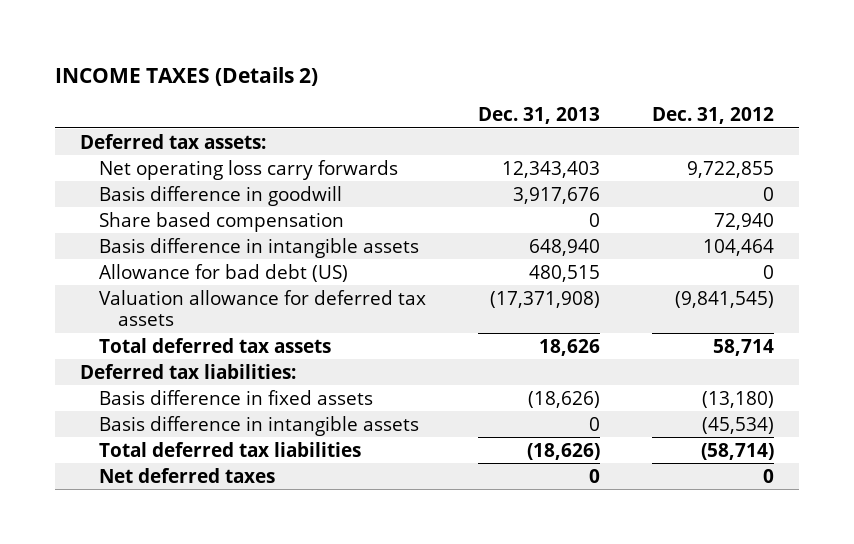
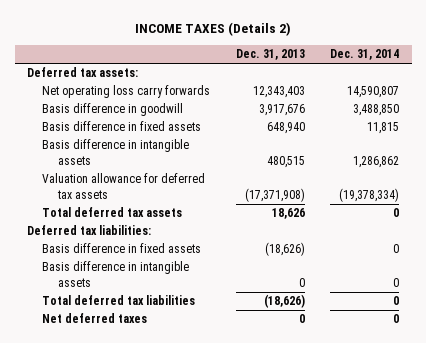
- | Dec. 31, 2013 | Dec. 31, 2012
+ | Dec. 31, 2013 | Dec. 31, 2014
- Share based compensation | 0 | 72,940
- Basis difference in intangible assets | 648,940 | 104,464
- Allowance for bad debt (US) | 480,515 | 0
+ Basis difference in fixed assets | 648,940 | 11,815
+ Basis difference in intangible assets | 480,515 | 1,286,862

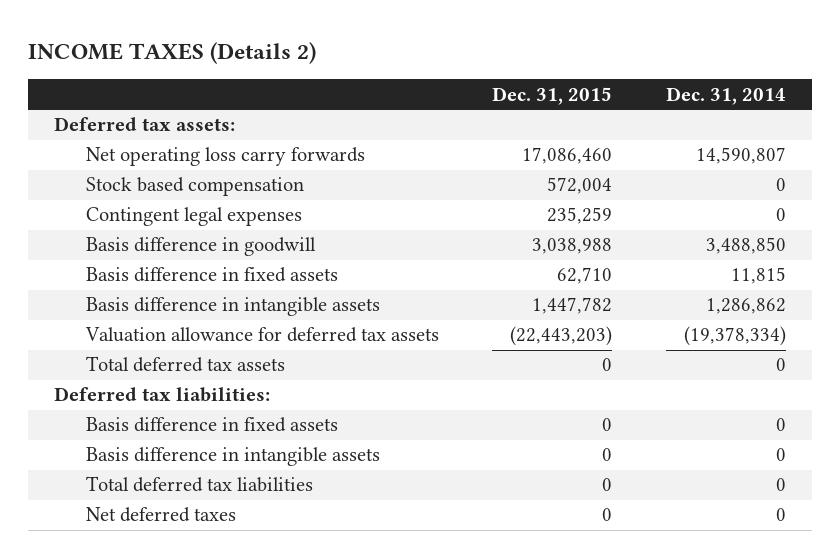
- | Dec. 31, 2013 | Dec. 31, 2014
+ | Dec. 31, 2015 | Dec. 31, 2014
+ Stock based compensation | 572,004 | 0
+ Contingent legal expenses | 235,259 | 0

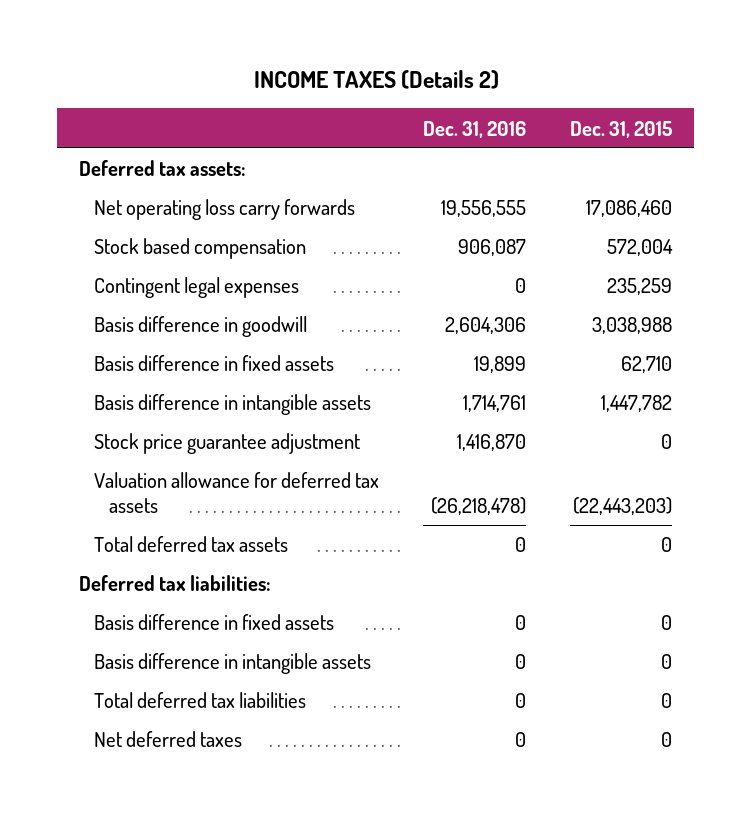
- | Dec. 31, 2015 | Dec. 31, 2014
+ | Dec. 31, 2016 | Dec. 31, 2015
+ Stock price guarantee adjustment | 1,416,870 | 0

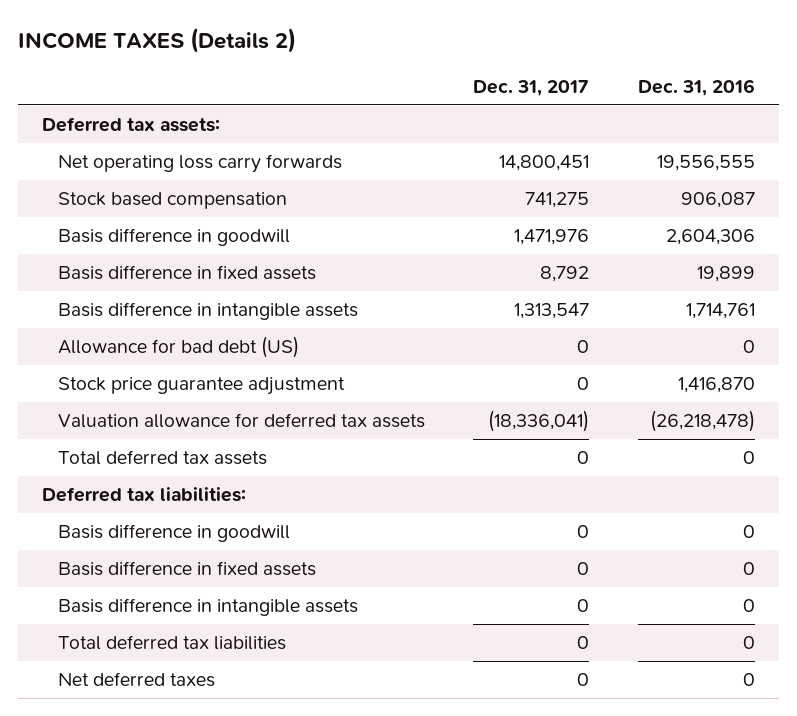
- | Dec. 31, 2016 | Dec. 31, 2015
+ | Dec. 31, 2017 | Dec. 31, 2016
- Contingent legal expenses | 0 | 235,259
+ Allowance for bad debt (US) | 0 | 0
+ Basis difference in goodwill | 0 | 0

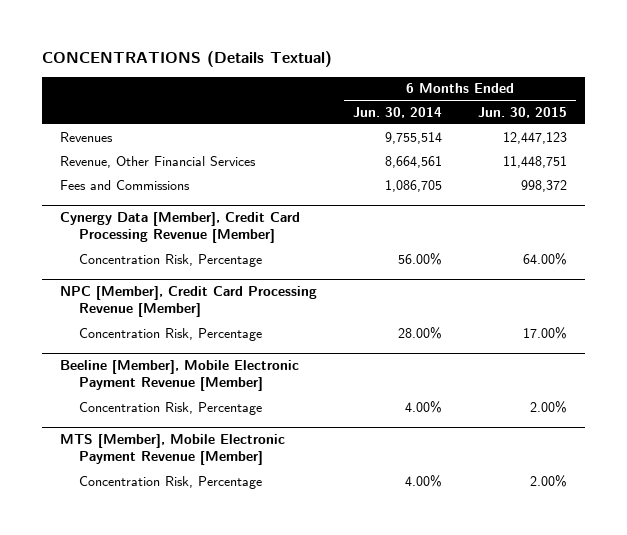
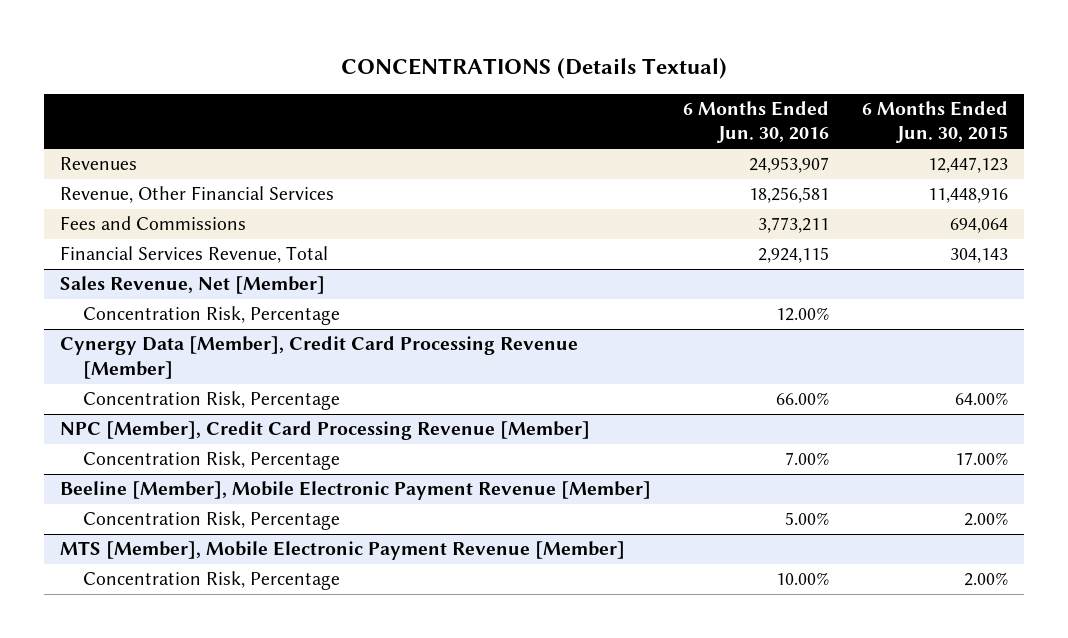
- | 6 Months Ended Jun. 30, 2014 | 6 Months Ended Jun. 30, 2015
+ | 6 Months Ended Jun. 30, 2016 | 6 Months Ended Jun. 30, 2015
- Revenue, Other Financial Services | 8,664,561 | 11,448,751
- Fees and Commissions | 1,086,705 | 998,372
+ Revenue, Other Financial Services | 18,256,581 | 11,448,916
+ Fees and Commissions | 3,773,211 | 694,064
+ Financial Services Revenue, Total | 2,924,115 | 304,143
+ Sales Revenue, Net [Member]
+ Concentration Risk, Percentage | 12.00% |

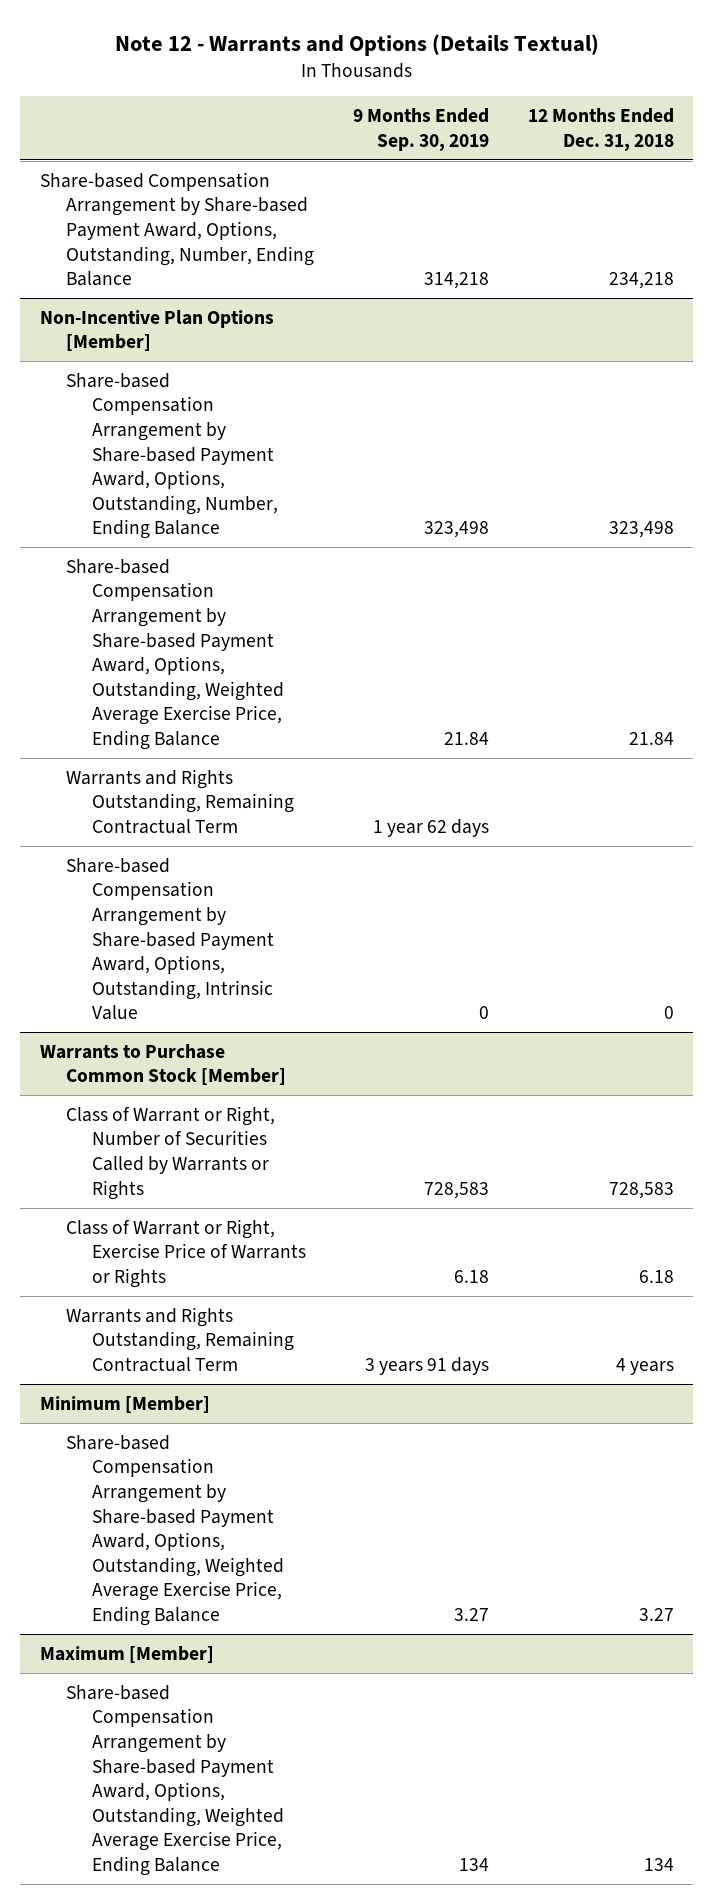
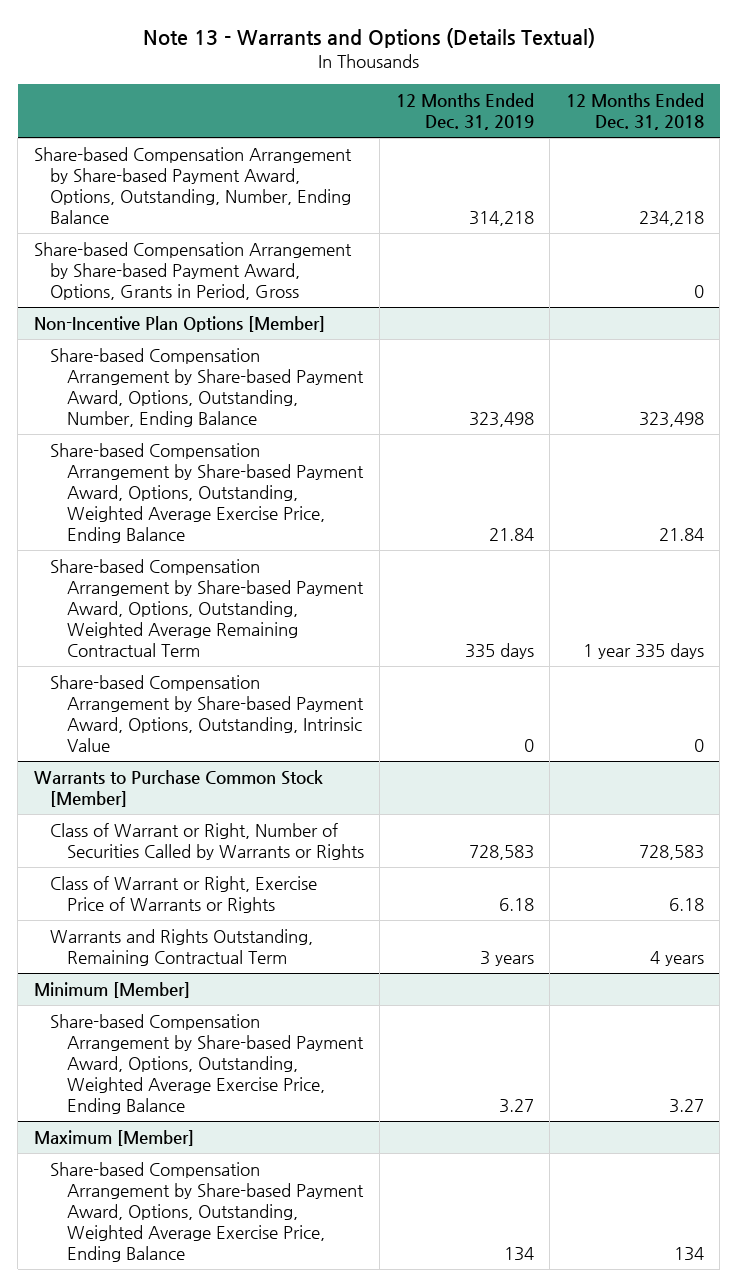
- Note 12 - Warrants and Options (Details Textual)
+ Note 13 - Warrants and Options (Details Textual)
- | 9 Months Ended Sep. 30, 2019 | 12 Months Ended Dec. 31, 2018
+ | 12 Months Ended Dec. 31, 2019 | 12 Months Ended Dec. 31, 2018
+ Share-based Compensation Arrangement by Share-based Payment Award, Options, Grants in Period, Gross | | 0
@ Non-Incentive Plan Options [Member]
- Warrants and Rights Outstanding, Remaining Contractual Term | 1 year 62 days |
+ Share-based Compensation Arrangement by Share-based Payment Award, Options, Outstanding, Weighted Average Remaining Contractual Term | 335 days | 1 year 335 days

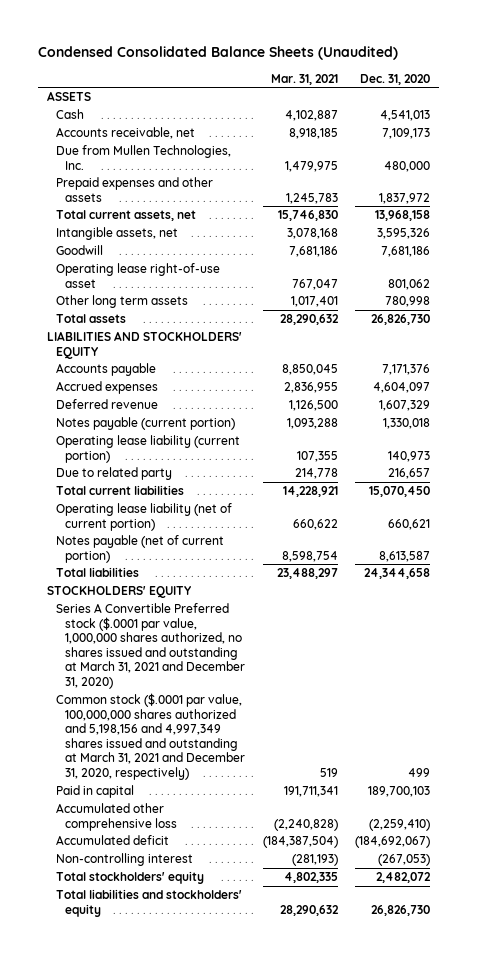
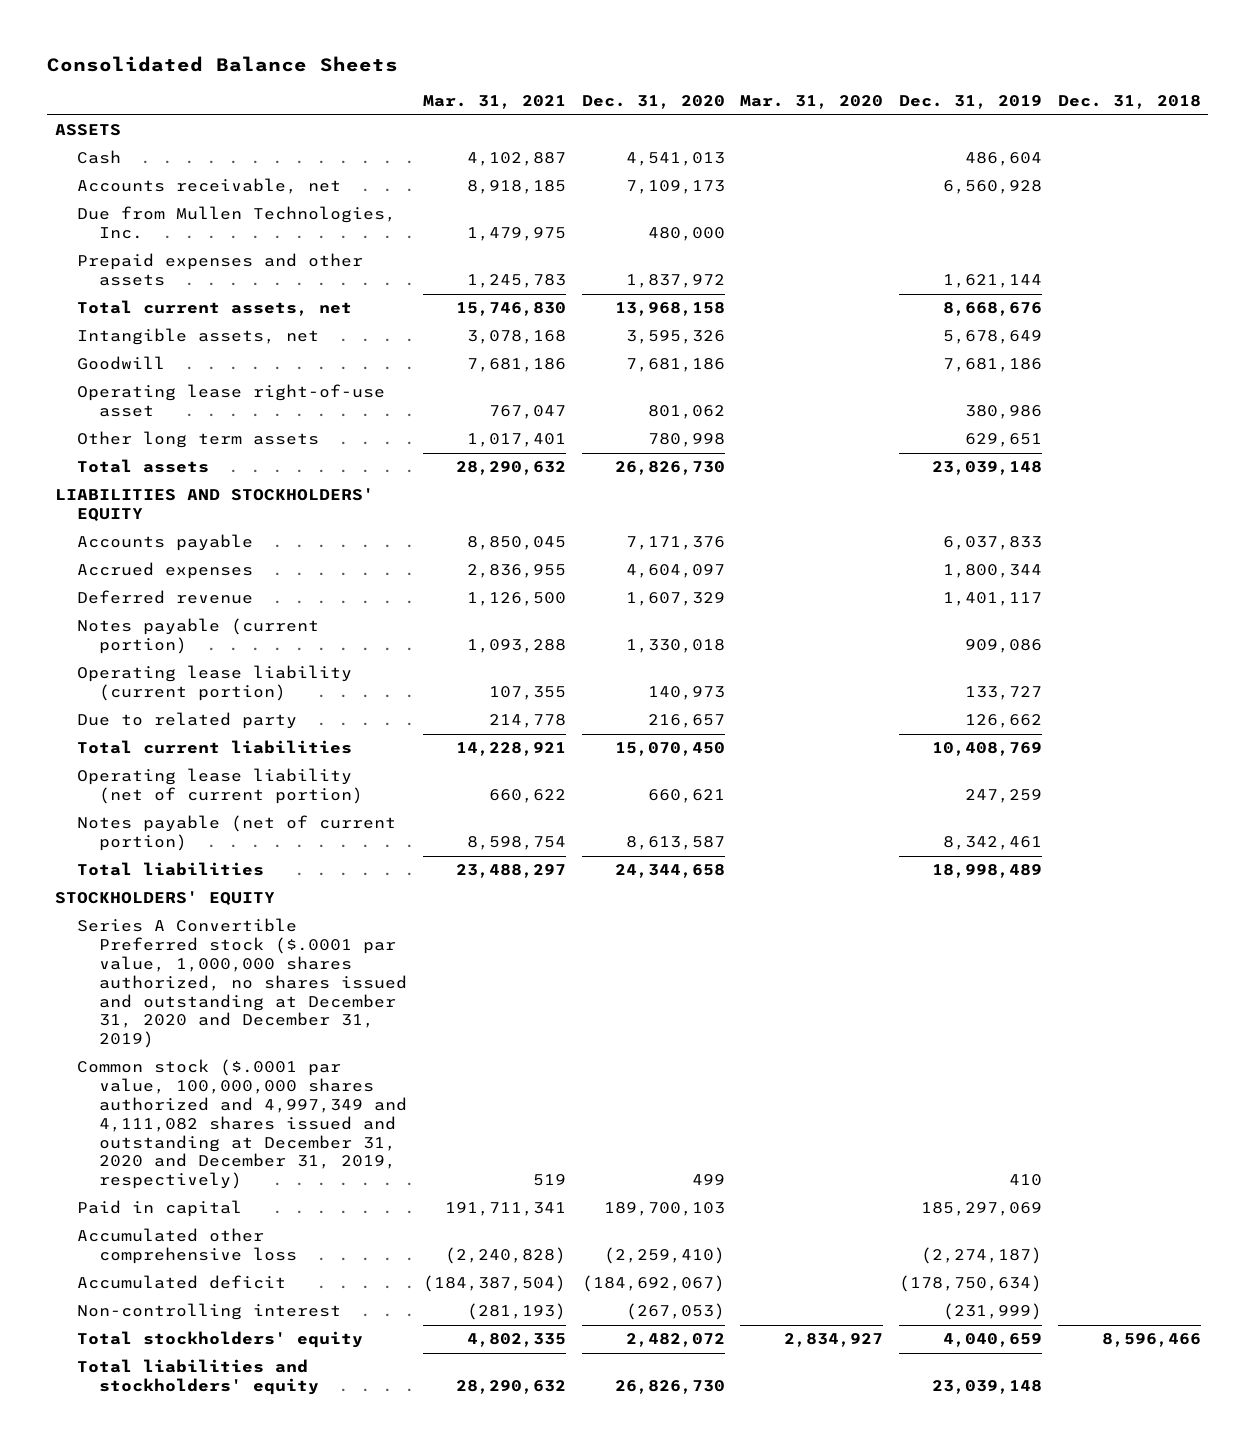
- Condensed Consolidated Balance Sheets (Unaudited)
+ Consolidated Balance Sheets
- | Mar. 31, 2021 | Dec. 31, 2020
+ | Mar. 31, 2021 | Dec. 31, 2020 | Mar. 31, 2020 | Dec. 31, 2019 | Dec. 31, 2018
- Series A Convertible Preferred stock ($.0001 par value, 1,000,000 shares authorized, no shares issued and outstanding at March 31, 2021 and December 31, 2020)
- Common stock ($.0001 par value, 100,000,000 shares authorized and 5,198,156 and 4,997,349 shares issued and outstanding at March 31, 2021 and December 31, 2020, respectively) | 519 | 499
+ Series A Convertible Preferred stock ($.0001 par value, 1,000,000 shares authorized, no shares issued and outstanding at December 31, 2020 and December 31, 2019)
+ Common stock ($.0001 par value, 100,000,000 shares authorized and 4,997,349 and 4,111,082 shares issued and outstanding at December 31, 2020 and December 31, 2019, respectively) | 519 | 499 | | 410 |

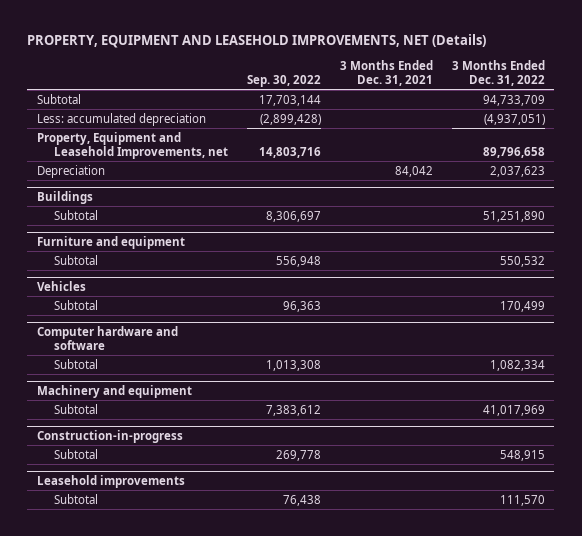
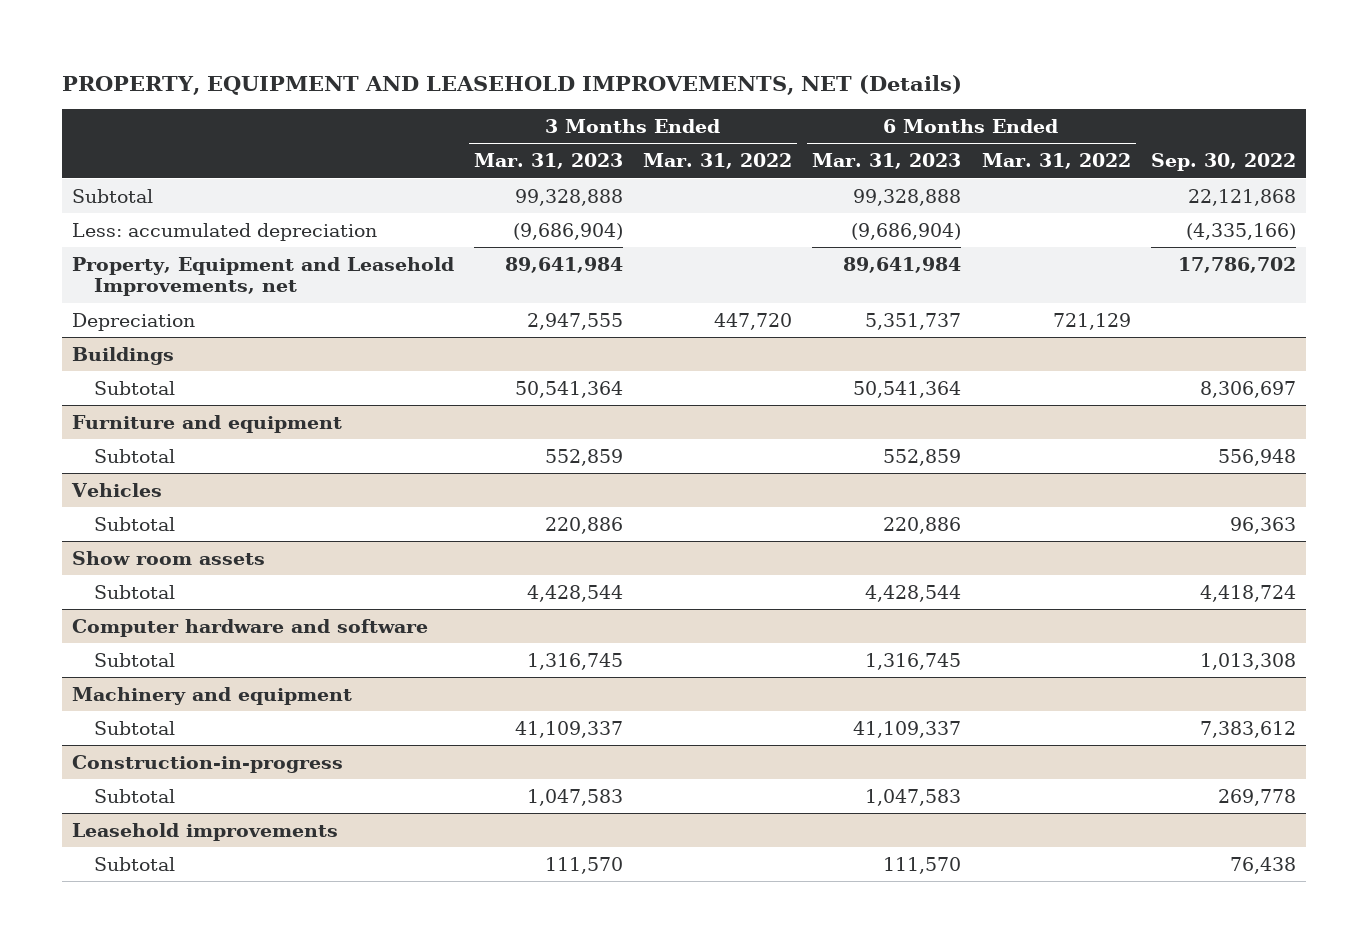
- | Sep. 30, 2022 | 3 Months Ended Dec. 31, 2021 | 3 Months Ended Dec. 31, 2022
+ | 3 Months Ended Mar. 31, 2023 | 3 Months Ended Mar. 31, 2022 | 6 Months Ended Mar. 31, 2023 | 6 Months Ended Mar. 31, 2022 | Sep. 30, 2022
- Subtotal | 17,703,144 | | 94,733,709
- Less: accumulated depreciation | (2,899,428) | | (4,937,051)
- Property, Equipment and Leasehold Improvements, net | 14,803,716 | | 89,796,658
+ Subtotal | 99,328,888 | | 99,328,888 | | 22,121,868
+ Less: accumulated depreciation | (9,686,904) | | (9,686,904) | | (4,335,166)
+ Property, Equipment and Leasehold Improvements, net | 89,641,984 | | 89,641,984 | | 17,786,702
+ Show room assets
+ Subtotal | 4,428,544 | | 4,428,544 | | 4,418,724

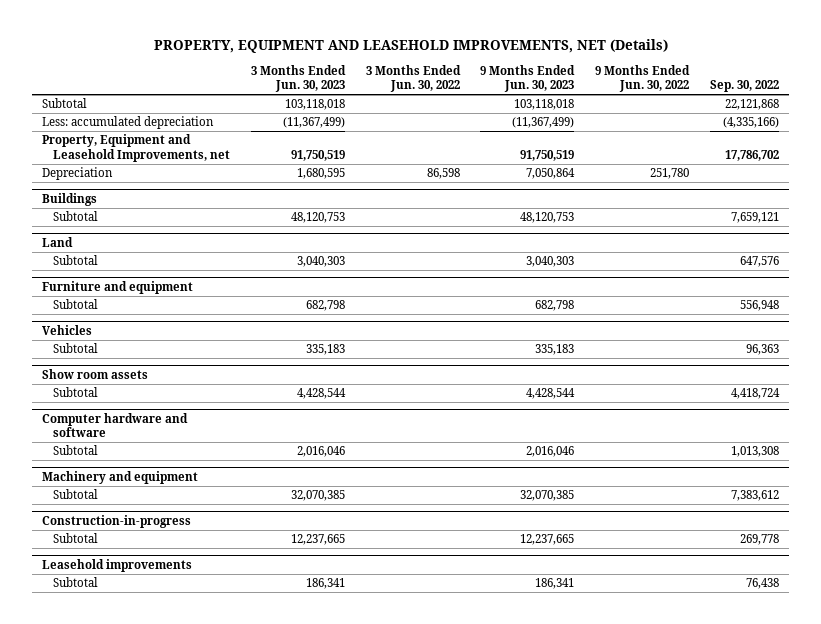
- | 3 Months Ended Mar. 31, 2023 | 3 Months Ended Mar. 31, 2022 | 6 Months Ended Mar. 31, 2023 | 6 Months Ended Mar. 31, 2022 | Sep. 30, 2022
+ | 3 Months Ended Jun. 30, 2023 | 3 Months Ended Jun. 30, 2022 | 9 Months Ended Jun. 30, 2023 | 9 Months Ended Jun. 30, 2022 | Sep. 30, 2022
@ Buildings
- Subtotal | 50,541,364 | | 50,541,364 | | 8,306,697
+ Subtotal | 48,120,753 | | 48,120,753 | | 7,659,121
+ Land
+ Subtotal | 3,040,303 | | 3,040,303 | | 647,576

